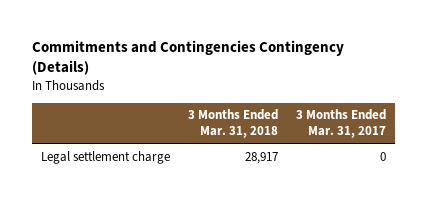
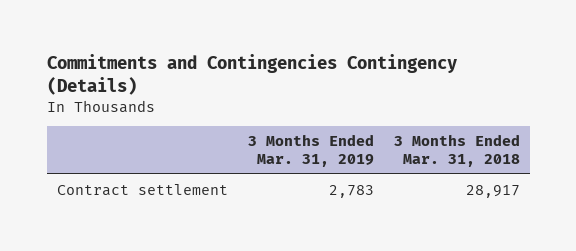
- | 3 Months Ended Mar. 31, 2018 | 3 Months Ended Mar. 31, 2017
+ | 3 Months Ended Mar. 31, 2019 | 3 Months Ended Mar. 31, 2018
- Legal settlement charge | 28,917 | 0
+ Contract settlement | 2,783 | 28,917

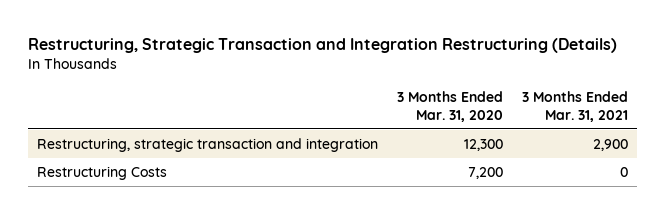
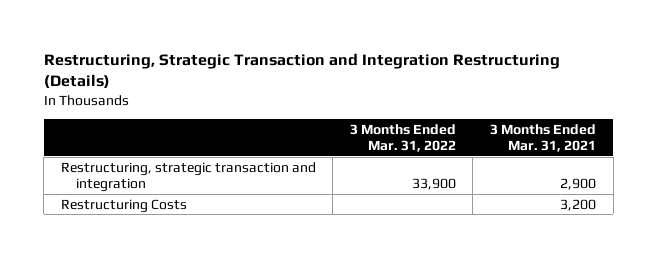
- | 3 Months Ended Mar. 31, 2020 | 3 Months Ended Mar. 31, 2021
+ | 3 Months Ended Mar. 31, 2022 | 3 Months Ended Mar. 31, 2021
- Restructuring Costs | 7,200 | 0
+ Restructuring Costs | | 3,200

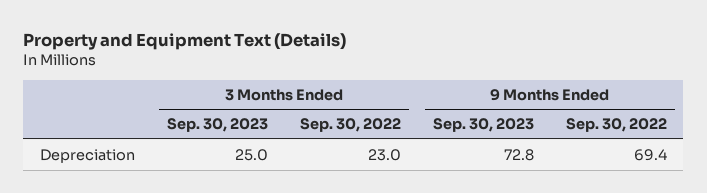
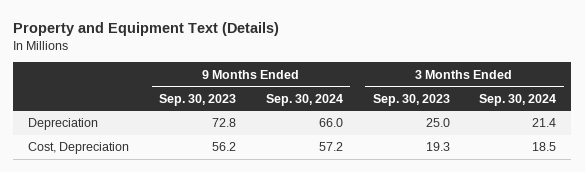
- | 3 Months Ended Sep. 30, 2023 | 3 Months Ended Sep. 30, 2022 | 9 Months Ended Sep. 30, 2023 | 9 Months Ended Sep. 30, 2022
+ | 9 Months Ended Sep. 30, 2023 | 9 Months Ended Sep. 30, 2024 | 3 Months Ended Sep. 30, 2023 | 3 Months Ended Sep. 30, 2024
+ Cost, Depreciation | 56.2 | 57.2 | 19.3 | 18.5

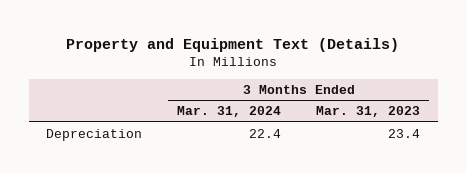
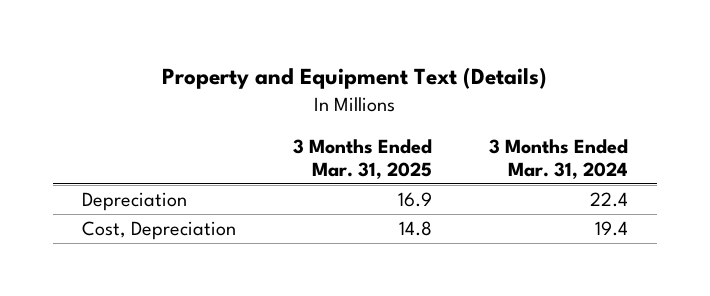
- | 3 Months Ended Mar. 31, 2024 | 3 Months Ended Mar. 31, 2023
+ | 3 Months Ended Mar. 31, 2025 | 3 Months Ended Mar. 31, 2024
+ Cost, Depreciation | 14.8 | 19.4

